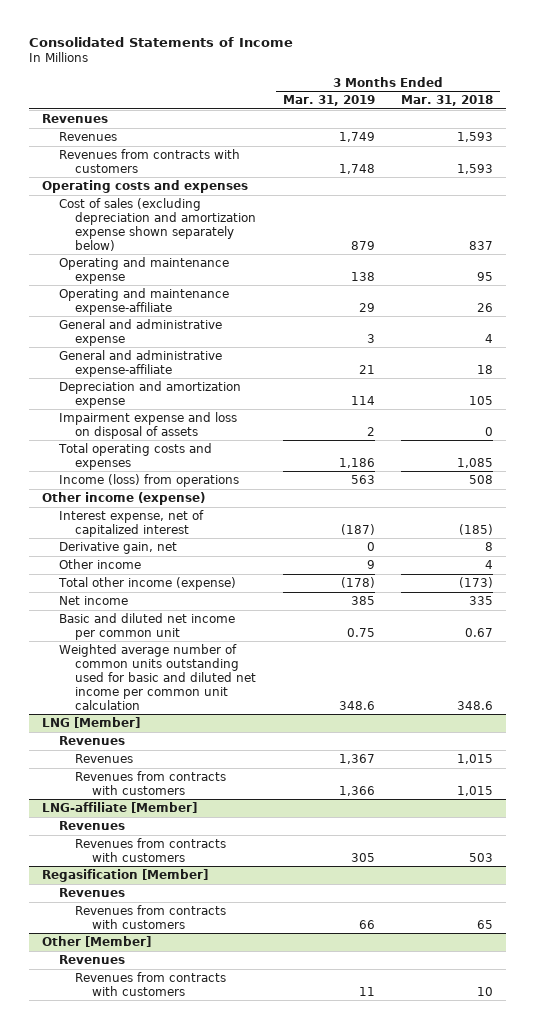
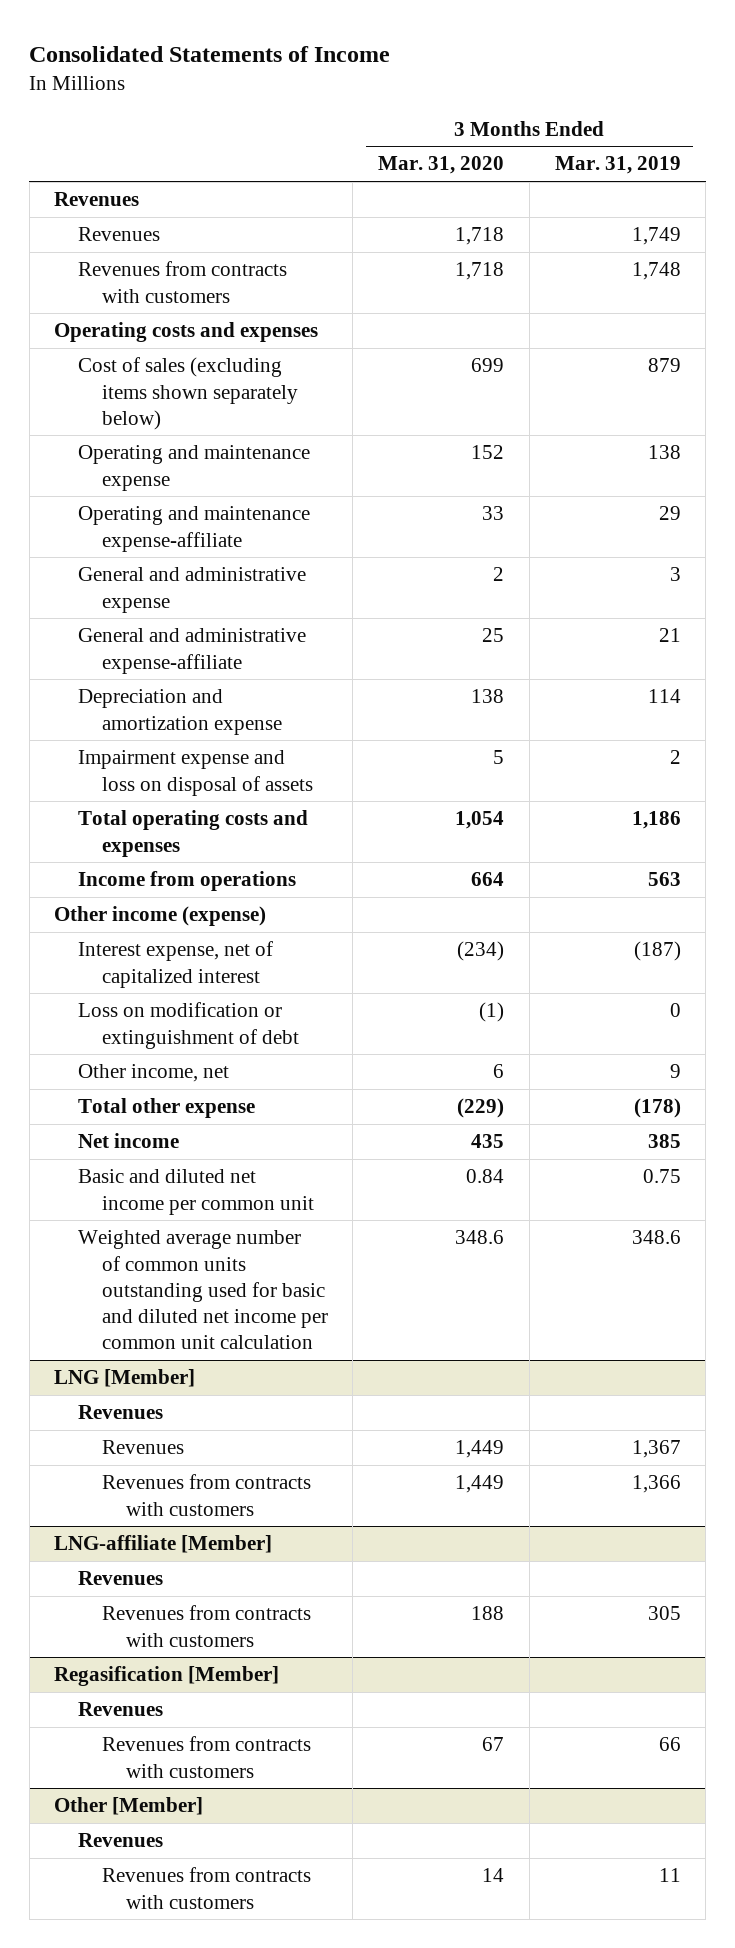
- | 3 Months Ended Mar. 31, 2019 | 3 Months Ended Mar. 31, 2018
+ | 3 Months Ended Mar. 31, 2020 | 3 Months Ended Mar. 31, 2019
- Cost of sales (excluding depreciation and amortization expense shown separately below) | 879 | 837
+ Cost of sales (excluding items shown separately below) | 699 | 879
- Income (loss) from operations | 563 | 508
+ Income from operations | 664 | 563
- Derivative gain, net | 0 | 8
- Other income | 9 | 4
- Total other income (expense) | (178) | (173)
+ Loss on modification or extinguishment of debt | (1) | 0
+ Other income, net | 6 | 9
+ Total other expense | (229) | (178)

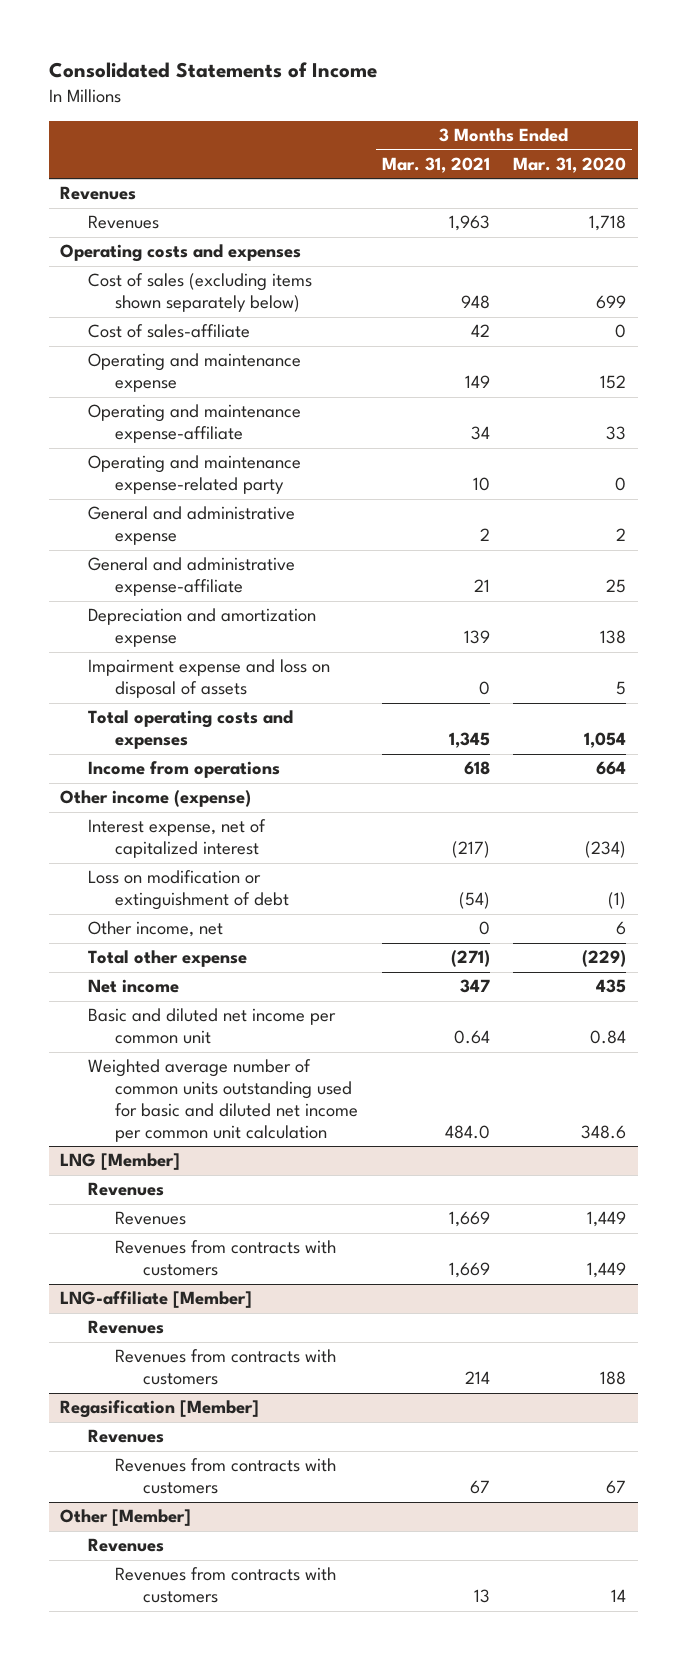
- | 3 Months Ended Mar. 31, 2020 | 3 Months Ended Mar. 31, 2019
+ | 3 Months Ended Mar. 31, 2021 | 3 Months Ended Mar. 31, 2020
- Revenues from contracts with customers | 1,718 | 1,748
+ Cost of sales-affiliate | 42 | 0
+ Operating and maintenance expense-related party | 10 | 0

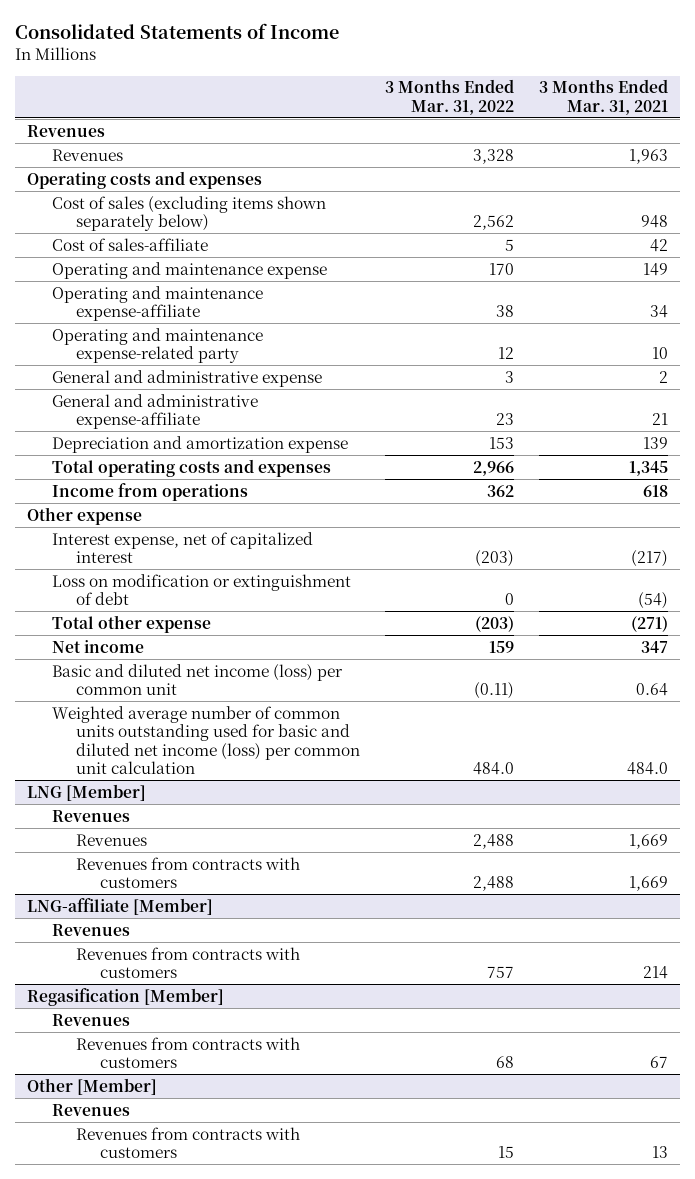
- | 3 Months Ended Mar. 31, 2021 | 3 Months Ended Mar. 31, 2020
+ | 3 Months Ended Mar. 31, 2022 | 3 Months Ended Mar. 31, 2021
- Impairment expense and loss on disposal of assets | 0 | 5
- Other income (expense)
+ Other expense
- Other income, net | 0 | 6
- Basic and diluted net income per common unit | 0.64 | 0.84
- Weighted average number of common units outstanding used for basic and diluted net income per common unit calculation | 484.0 | 348.6
+ Basic and diluted net income (loss) per common unit | (0.11) | 0.64
+ Weighted average number of common units outstanding used for basic and diluted net income (loss) per common unit calculation | 484.0 | 484.0

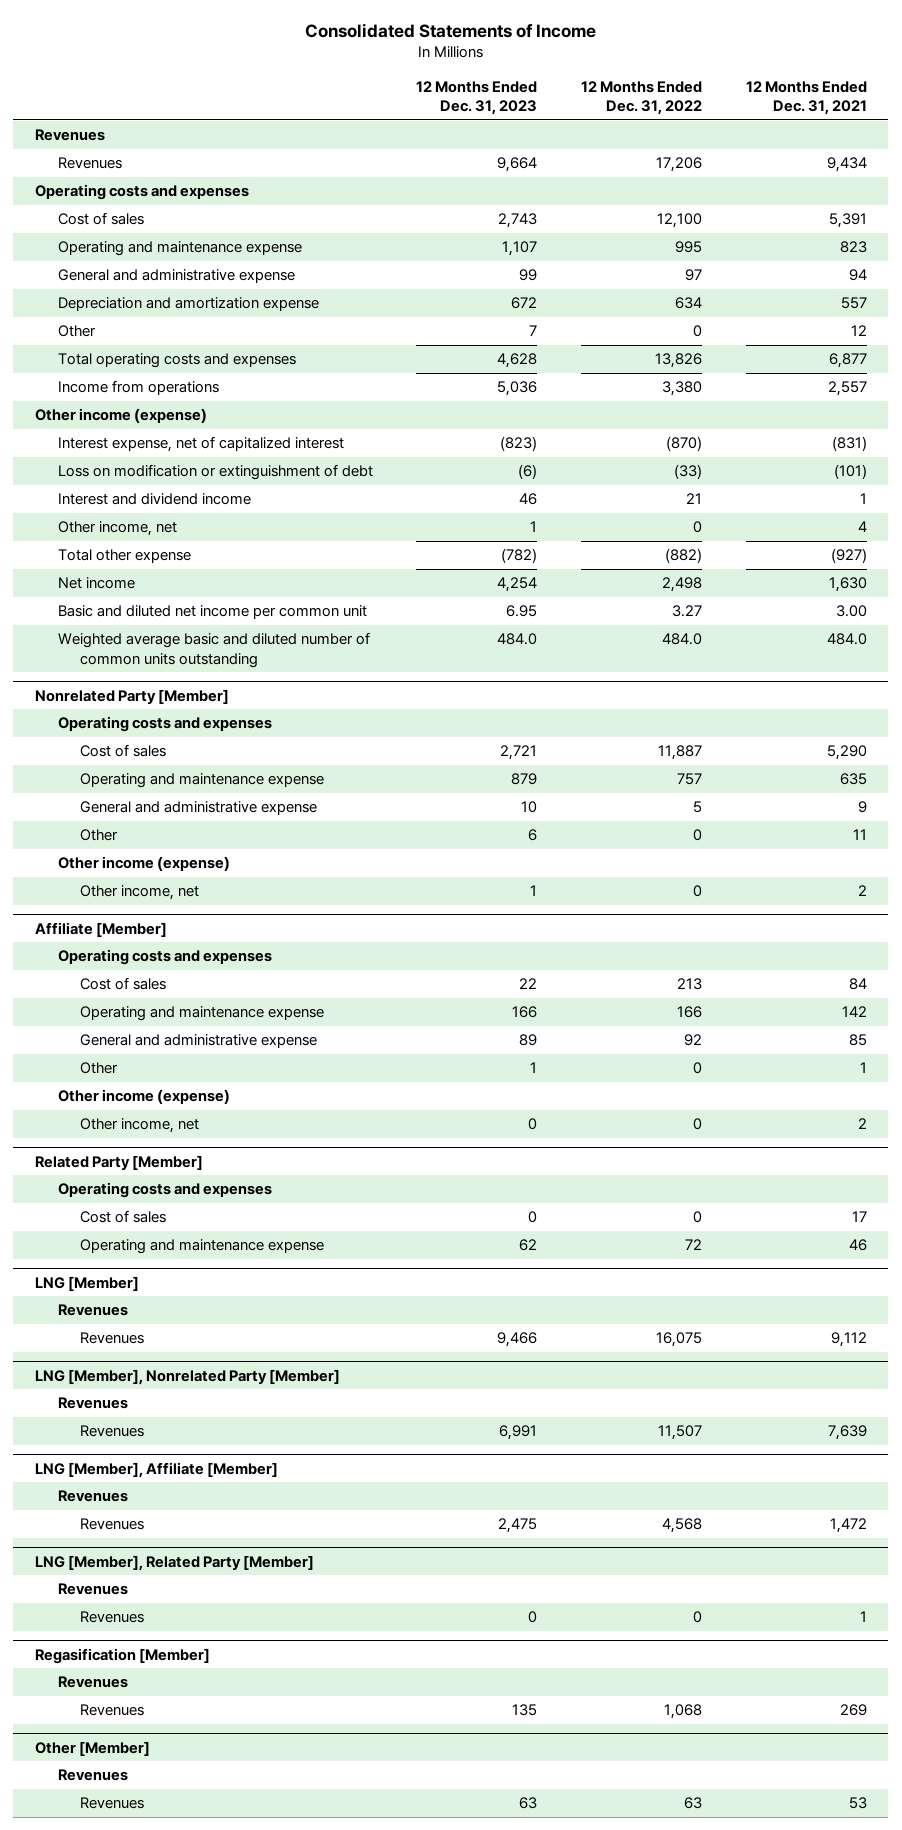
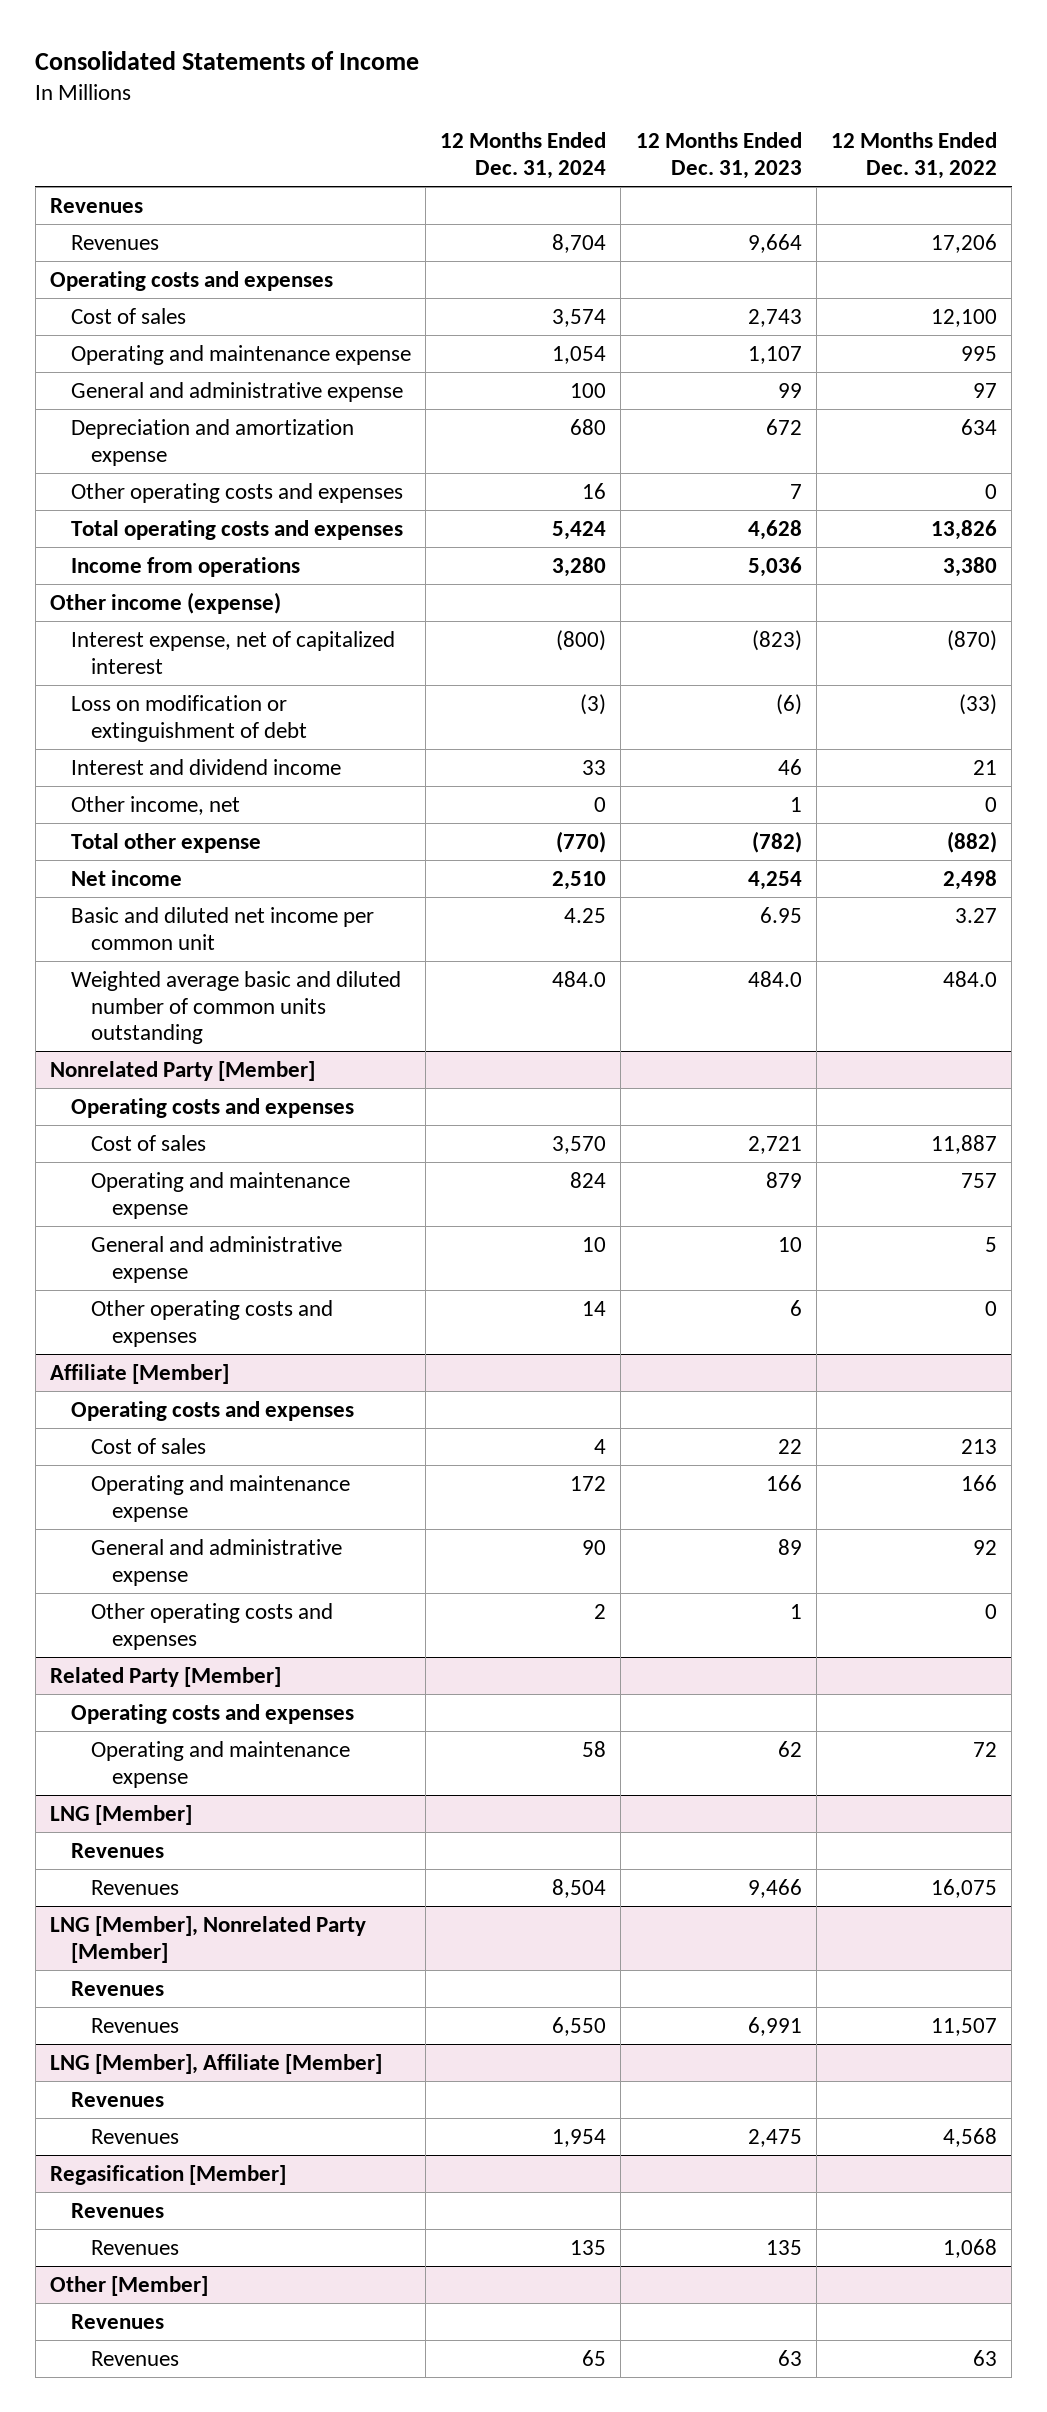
- | 12 Months Ended Dec. 31, 2023 | 12 Months Ended Dec. 31, 2022 | 12 Months Ended Dec. 31, 2021
+ | 12 Months Ended Dec. 31, 2024 | 12 Months Ended Dec. 31, 2023 | 12 Months Ended Dec. 31, 2022
- Other | 7 | 0 | 12
+ Other operating costs and expenses | 16 | 7 | 0
@ Nonrelated Party [Member]
- Other | 6 | 0 | 11
- Other income (expense)
- Other income, net | 1 | 0 | 2
+ Other operating costs and expenses | 14 | 6 | 0
@ Affiliate [Member]
- Other | 1 | 0 | 1
- Other income (expense)
- Other income, net | 0 | 0 | 2
+ Other operating costs and expenses | 2 | 1 | 0
@ Related Party [Member]
- Cost of sales | 0 | 0 | 17
- LNG [Member], Related Party [Member]
- Revenues
- Revenues | 0 | 0 | 1

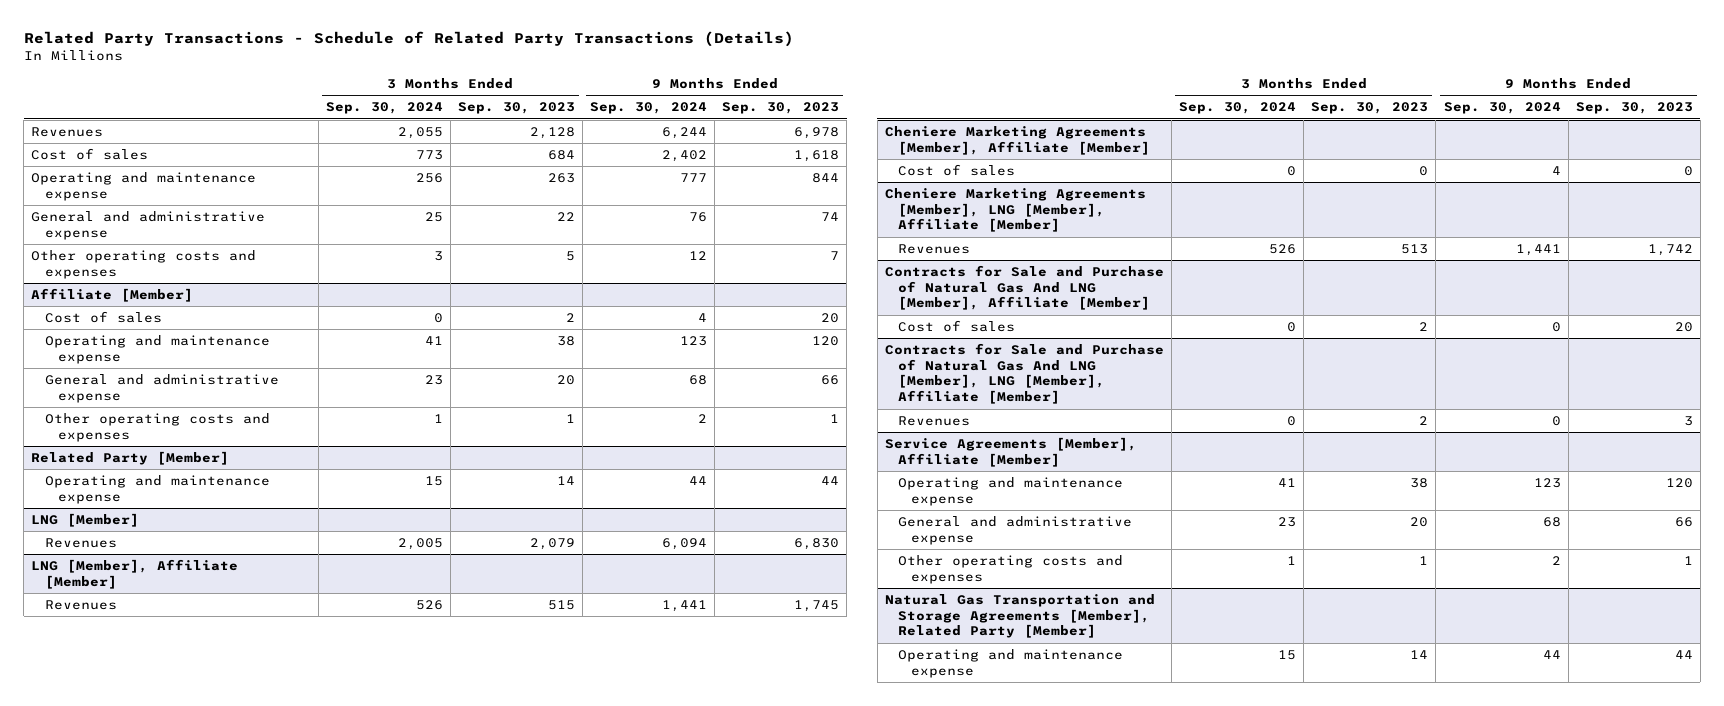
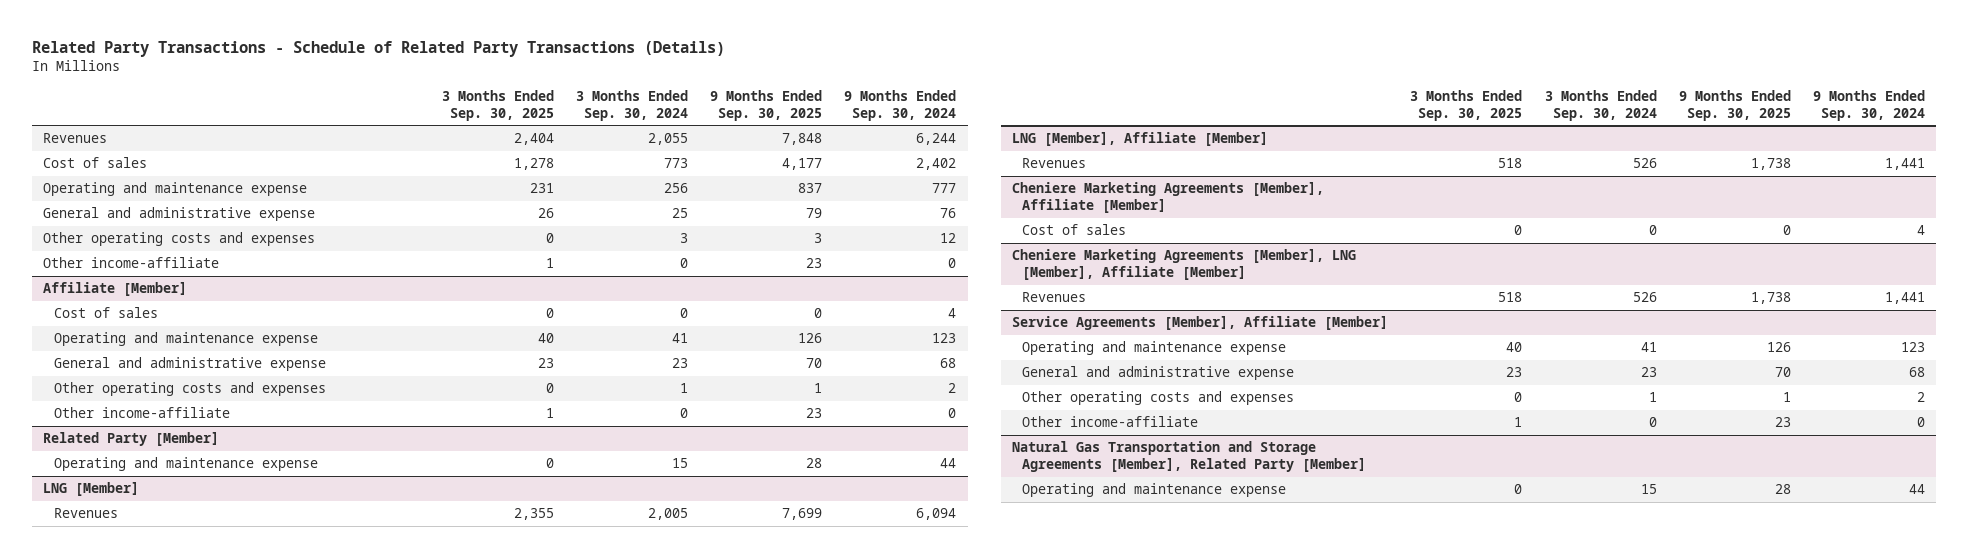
- | 3 Months Ended Sep. 30, 2024 | 3 Months Ended Sep. 30, 2023 | 9 Months Ended Sep. 30, 2024 | 9 Months Ended Sep. 30, 2023
+ | 3 Months Ended Sep. 30, 2025 | 3 Months Ended Sep. 30, 2024 | 9 Months Ended Sep. 30, 2025 | 9 Months Ended Sep. 30, 2024
+ Other income-affiliate | 1 | 0 | 23 | 0
@ Affiliate [Member]
+ Other income-affiliate | 1 | 0 | 23 | 0
- Contracts for Sale and Purchase of Natural Gas And LNG [Member], Affiliate [Member]
- Cost of sales | 0 | 2 | 0 | 20
- Contracts for Sale and Purchase of Natural Gas And LNG [Member], LNG [Member], Affiliate [Member]
- Revenues | 0 | 2 | 0 | 3
@ Service Agreements [Member], Affiliate [Member]
+ Other income-affiliate | 1 | 0 | 23 | 0

